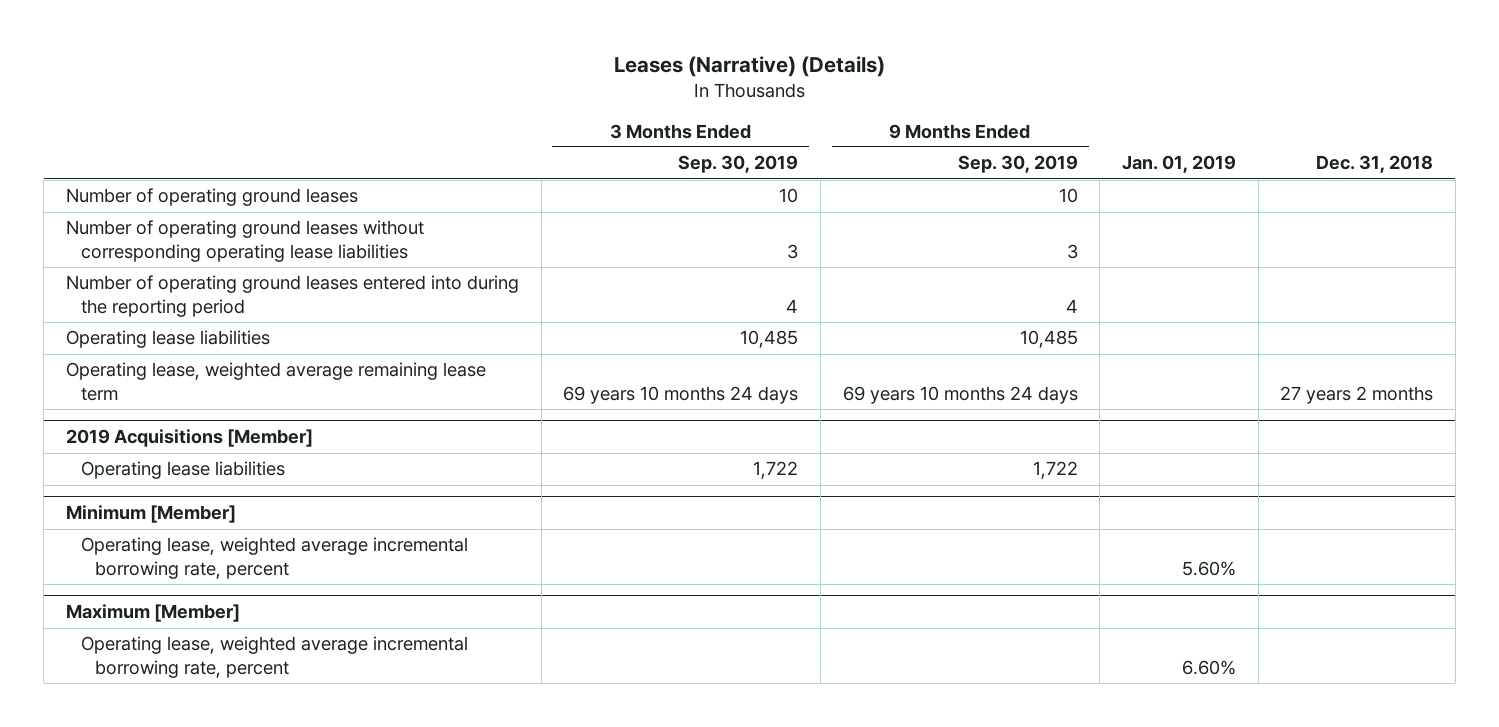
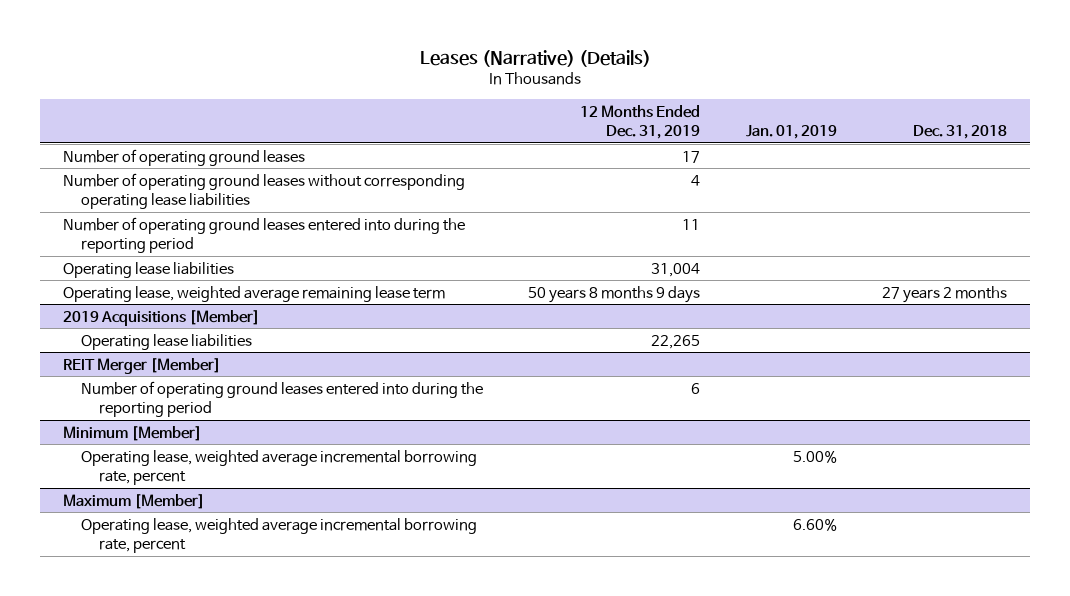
- | 3 Months Ended Sep. 30, 2019 | 9 Months Ended Sep. 30, 2019 | Jan. 01, 2019 | Dec. 31, 2018
+ | 12 Months Ended Dec. 31, 2019 | Jan. 01, 2019 | Dec. 31, 2018
+ REIT Merger [Member]
+ Number of operating ground leases entered into during the reporting period | 6 | |
@ Minimum [Member]
- Operating lease, weighted average incremental borrowing rate, percent | | | 5.60% |
+ Operating lease, weighted average incremental borrowing rate, percent | | 5.00% |

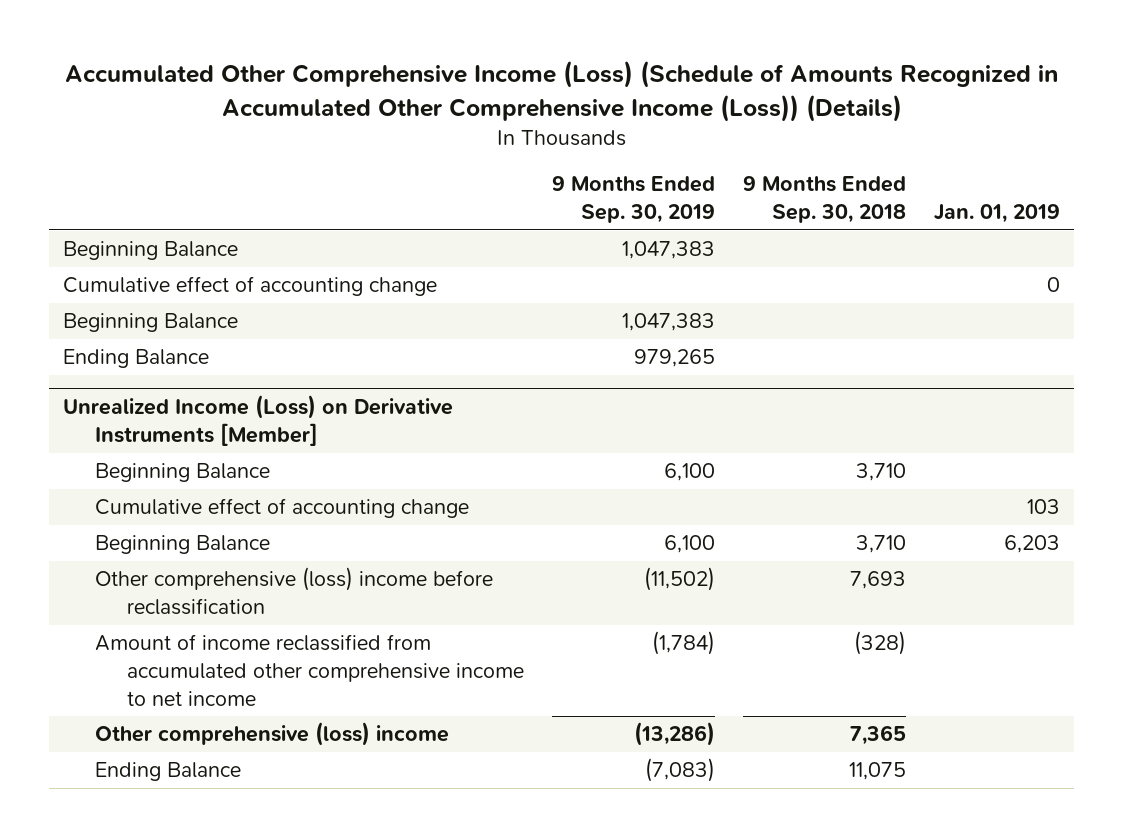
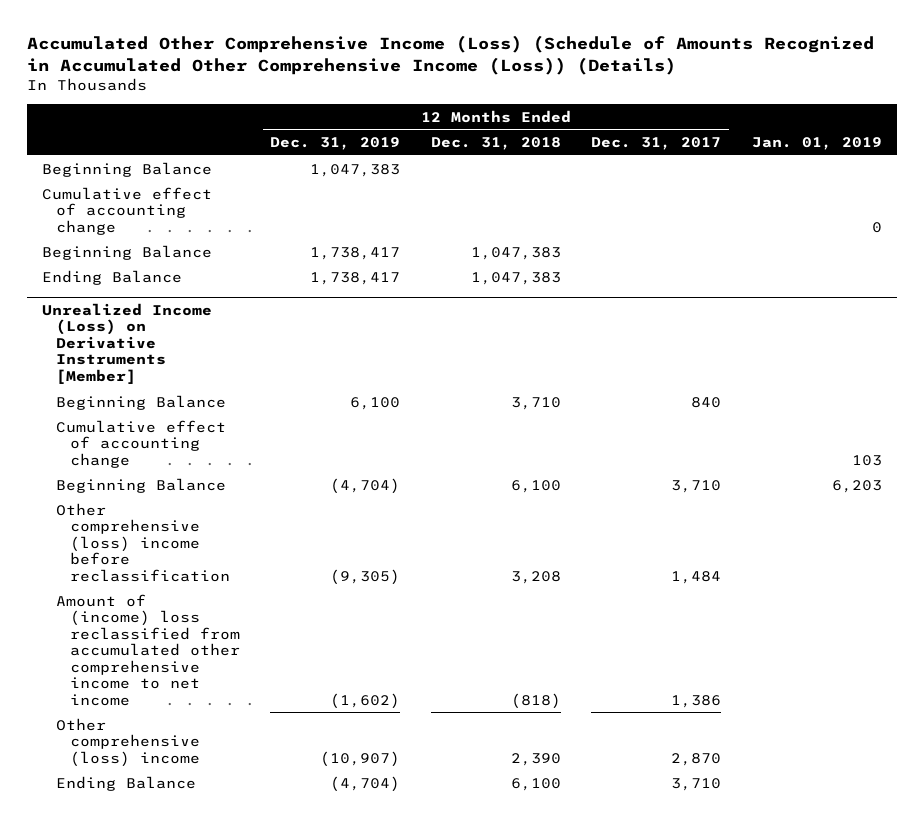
- | 9 Months Ended Sep. 30, 2019 | 9 Months Ended Sep. 30, 2018 | Jan. 01, 2019
+ | 12 Months Ended Dec. 31, 2019 | 12 Months Ended Dec. 31, 2018 | 12 Months Ended Dec. 31, 2017 | Jan. 01, 2019
@ Unrealized Income (Loss) on Derivative Instruments [Member]
- Amount of income reclassified from accumulated other comprehensive income to net income | (1,784) | (328) |
+ Amount of (income) loss reclassified from accumulated other comprehensive income to net income | (1,602) | (818) | 1,386 |

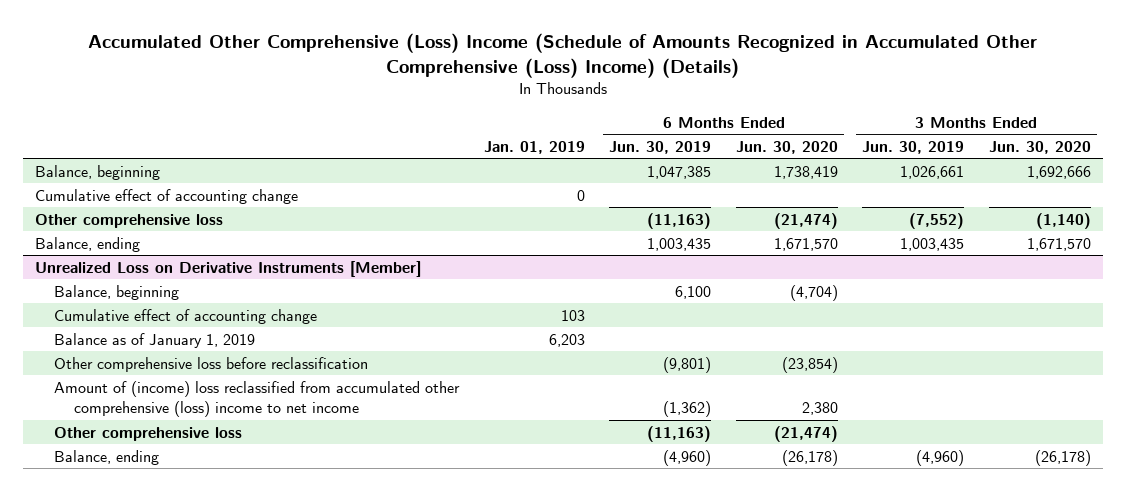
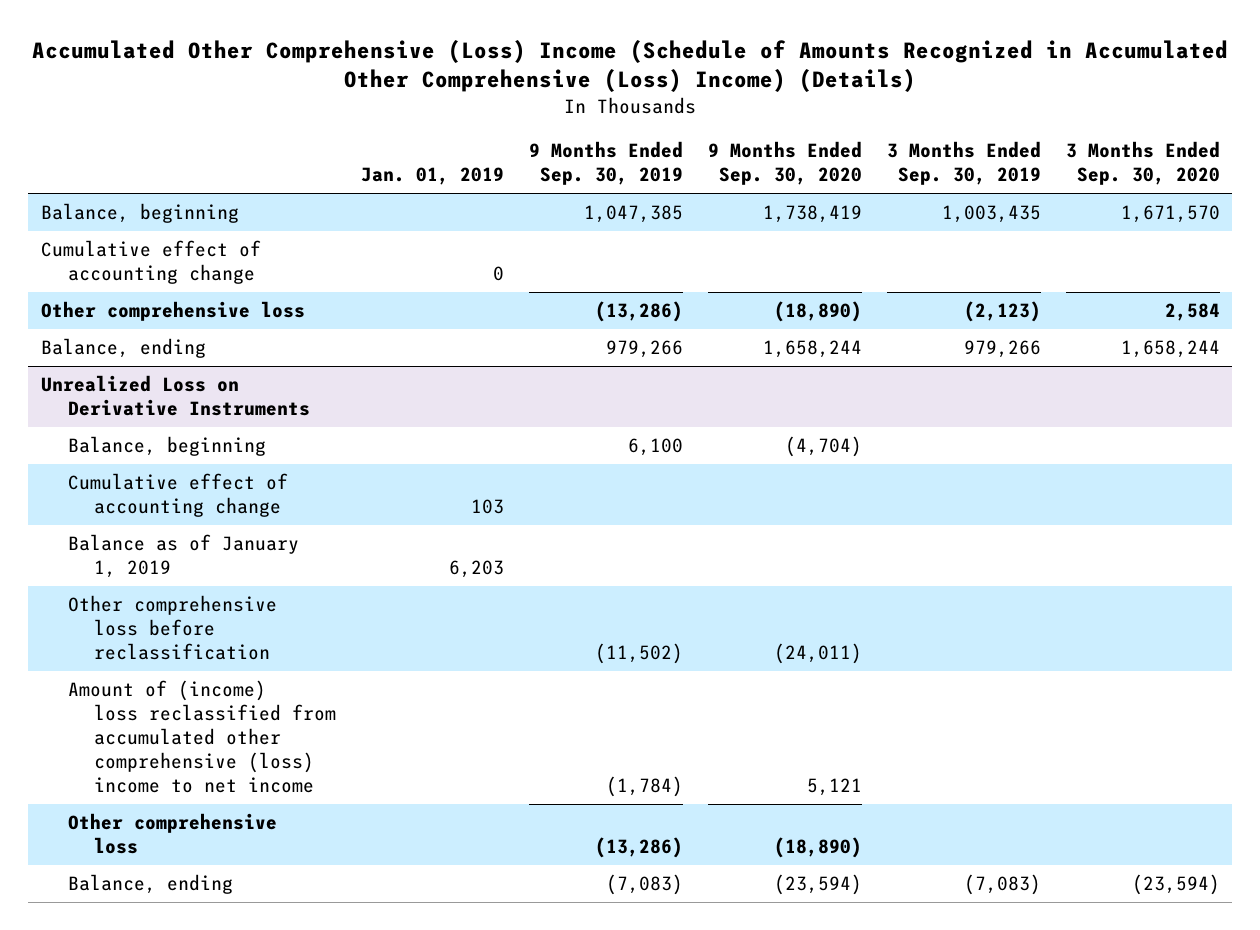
- | Jan. 01, 2019 | 6 Months Ended Jun. 30, 2019 | 6 Months Ended Jun. 30, 2020 | 3 Months Ended Jun. 30, 2019 | 3 Months Ended Jun. 30, 2020
+ | Jan. 01, 2019 | 9 Months Ended Sep. 30, 2019 | 9 Months Ended Sep. 30, 2020 | 3 Months Ended Sep. 30, 2019 | 3 Months Ended Sep. 30, 2020
- Unrealized Loss on Derivative Instruments [Member]
+ Unrealized Loss on Derivative Instruments

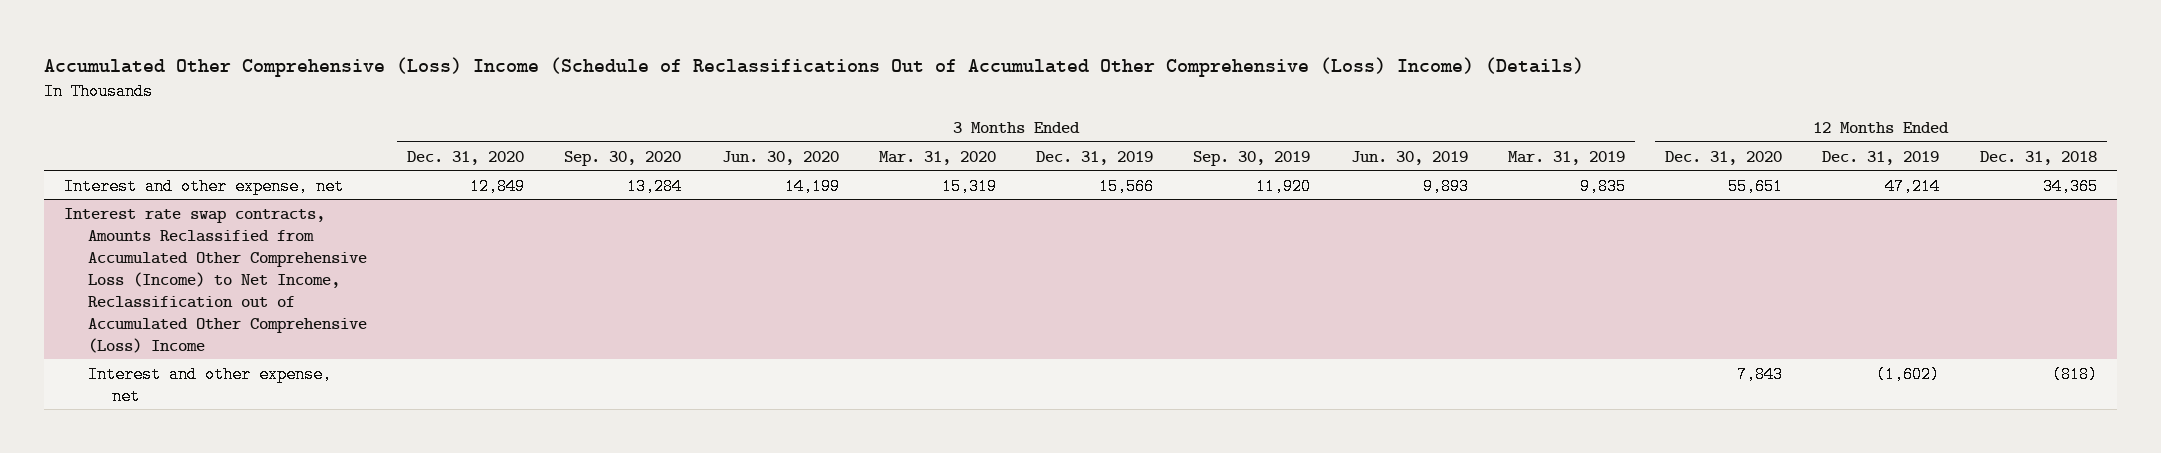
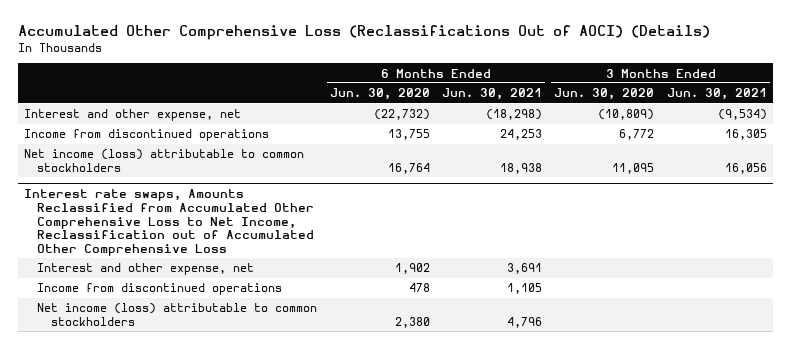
- Accumulated Other Comprehensive (Loss) Income (Schedule of Reclassifications Out of Accumulated Other Comprehensive (Loss) Income) (Details)
+ Accumulated Other Comprehensive Loss (Reclassifications Out of AOCI) (Details)
- | 3 Months Ended Dec. 31, 2020 | 3 Months Ended Sep. 30, 2020 | 3 Months Ended Jun. 30, 2020 | 3 Months Ended Mar. 31, 2020 | 3 Months Ended Dec. 31, 2019 | 3 Months Ended Sep. 30, 2019 | 3 Months Ended Jun. 30, 2019 | 3 Months Ended Mar. 31, 2019 | 12 Months Ended Dec. 31, 2020 | 12 Months Ended Dec. 31, 2019 | 12 Months Ended Dec. 31, 2018
+ | 6 Months Ended Jun. 30, 2020 | 6 Months Ended Jun. 30, 2021 | 3 Months Ended Jun. 30, 2020 | 3 Months Ended Jun. 30, 2021
- Interest and other expense, net | 12,849 | 13,284 | 14,199 | 15,319 | 15,566 | 11,920 | 9,893 | 9,835 | 55,651 | 47,214 | 34,365
- Interest rate swap contracts, Amounts Reclassified from Accumulated Other Comprehensive Loss (Income) to Net Income, Reclassification out of Accumulated Other Comprehensive (Loss) Income
+ Interest and other expense, net | (22,732) | (18,298) | (10,809) | (9,534)
+ Income from discontinued operations | 13,755 | 24,253 | 6,772 | 16,305
+ Net income (loss) attributable to common stockholders | 16,764 | 18,938 | 11,095 | 16,056
+ Interest rate swaps, Amounts Reclassified from Accumulated Other Comprehensive Loss to Net Income, Reclassification out of Accumulated Other Comprehensive Loss
+ Income from discontinued operations | 478 | 1,105 | |
+ Net income (loss) attributable to common stockholders | 2,380 | 4,796 | |

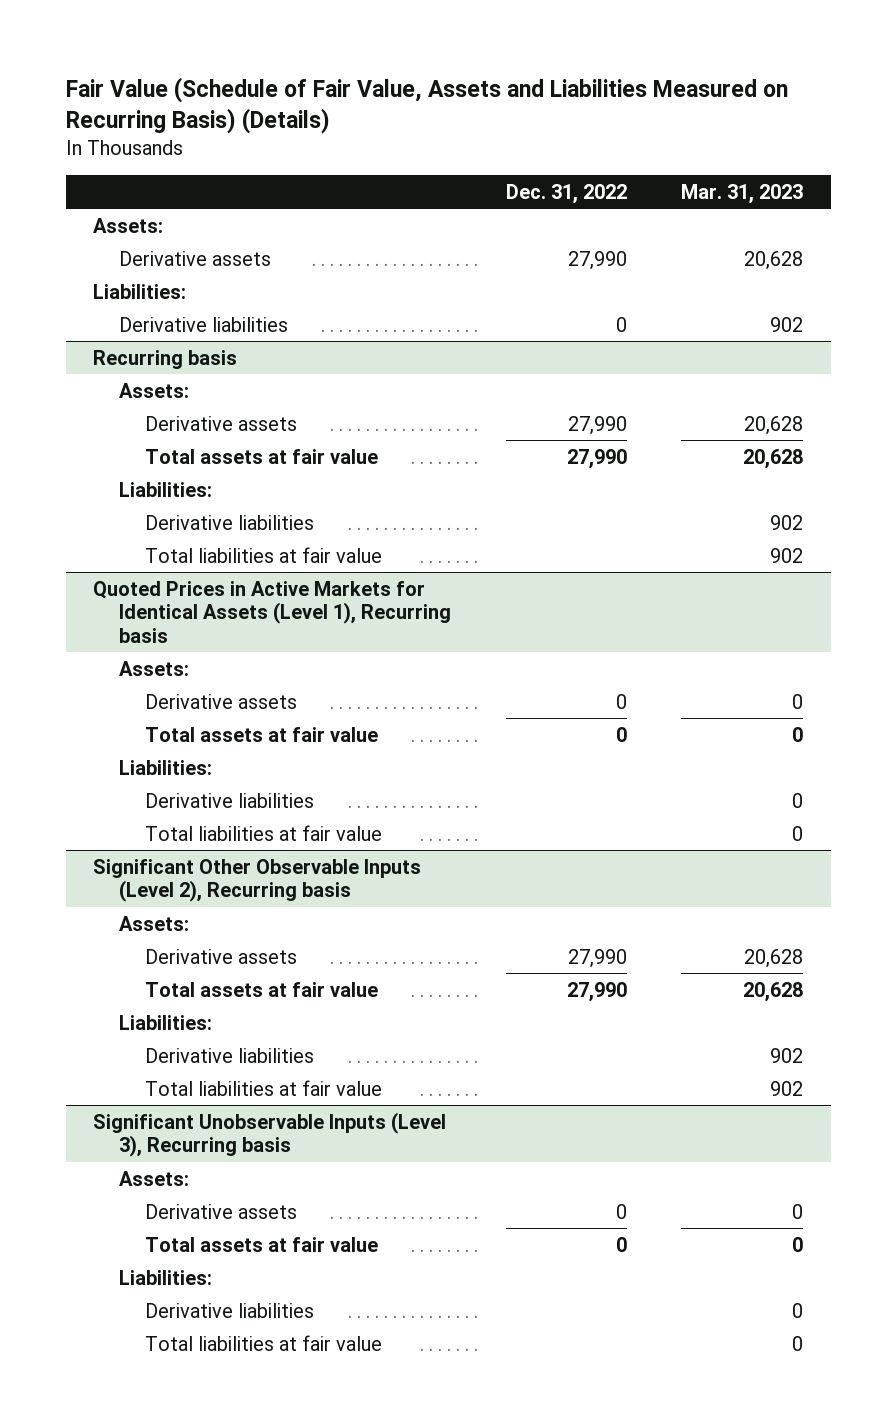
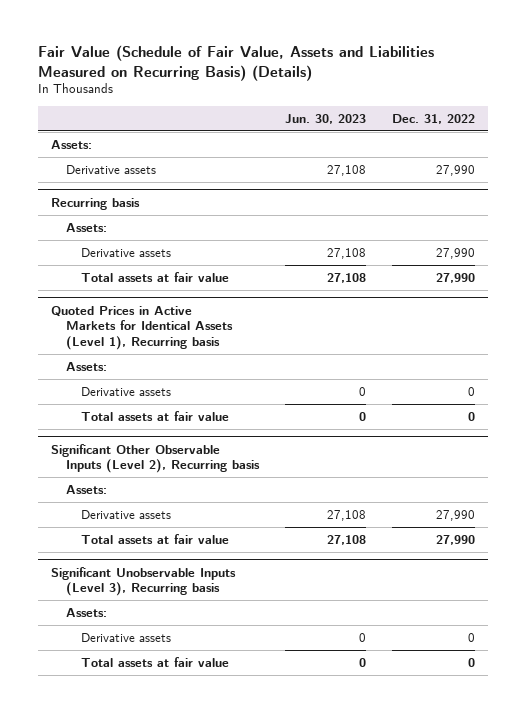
- | Dec. 31, 2022 | Mar. 31, 2023
+ | Jun. 30, 2023 | Dec. 31, 2022
- Liabilities:
- Derivative liabilities | 0 | 902
@ Recurring basis
- Liabilities:
- Derivative liabilities | | 902
- Total liabilities at fair value | | 902
@ Quoted Prices in Active Markets for Identical Assets (Level 1), Recurring basis
- Liabilities:
- Derivative liabilities | | 0
- Total liabilities at fair value | | 0
@ Significant Other Observable Inputs (Level 2), Recurring basis
- Liabilities:
- Derivative liabilities | | 902
- Total liabilities at fair value | | 902
@ Significant Unobservable Inputs (Level 3), Recurring basis
- Liabilities:
- Derivative liabilities | | 0
- Total liabilities at fair value | | 0

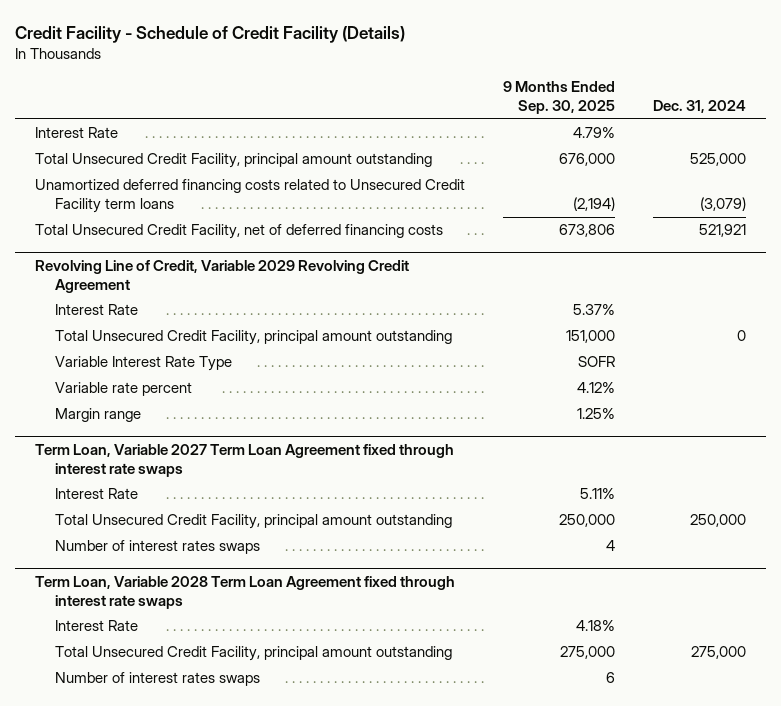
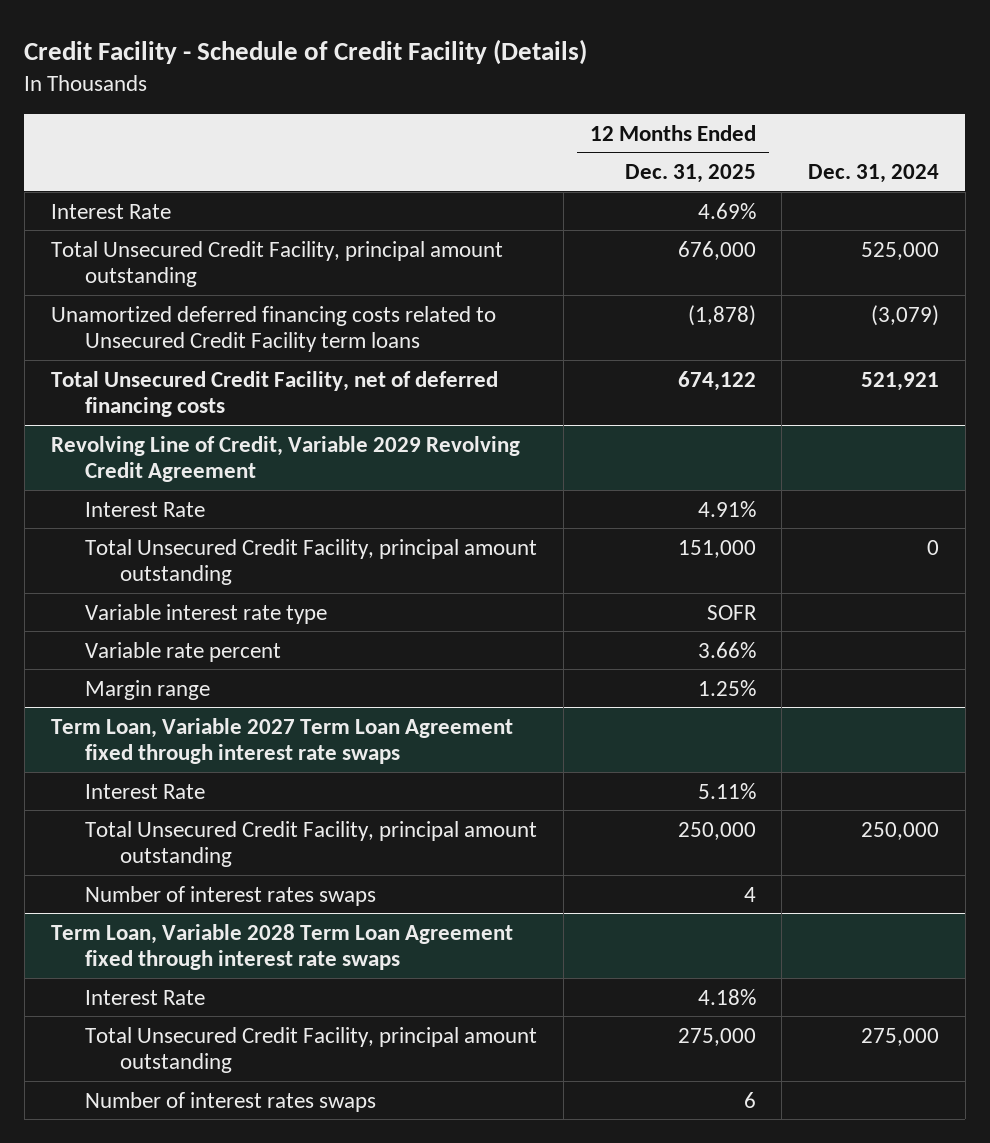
- | 9 Months Ended Sep. 30, 2025 | Dec. 31, 2024
+ | 12 Months Ended Dec. 31, 2025 | Dec. 31, 2024
@ Revolving Line of Credit, Variable 2029 Revolving Credit Agreement
- Variable Interest Rate Type | SOFR |
+ Variable interest rate type | SOFR |

